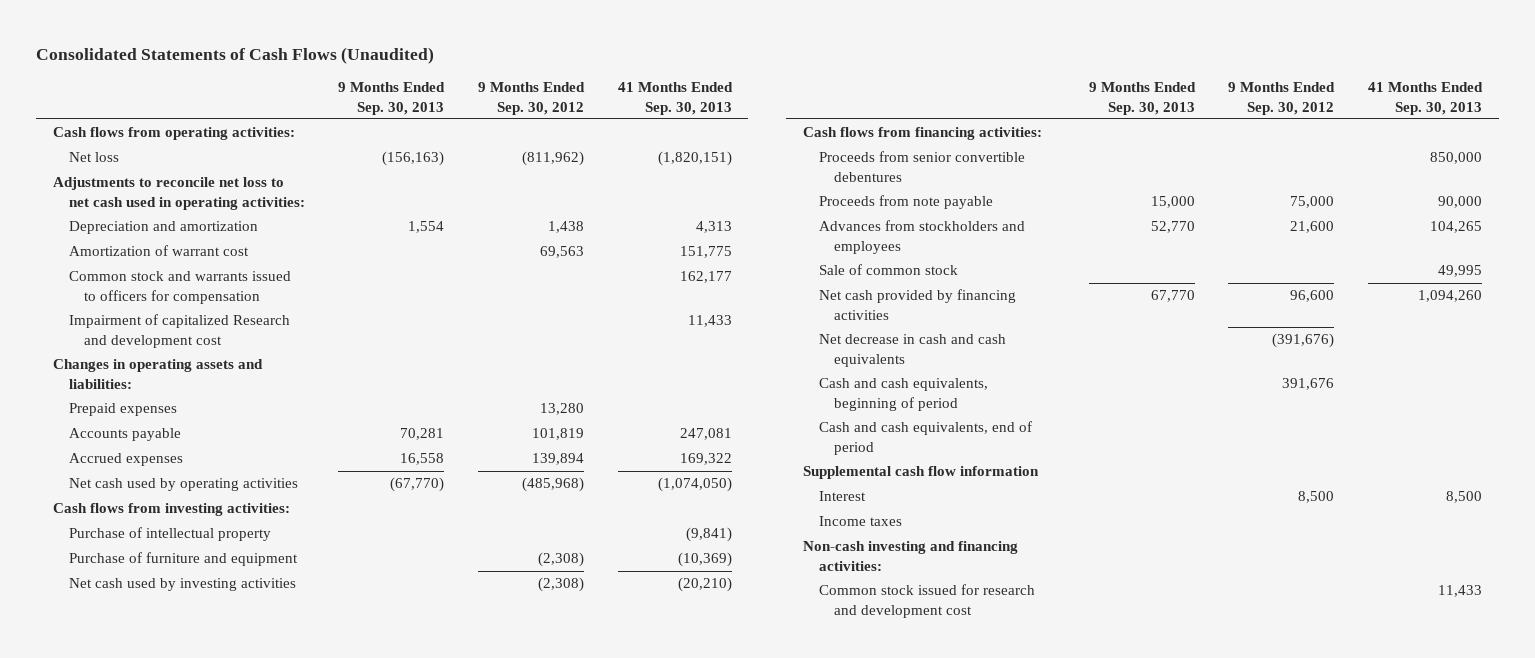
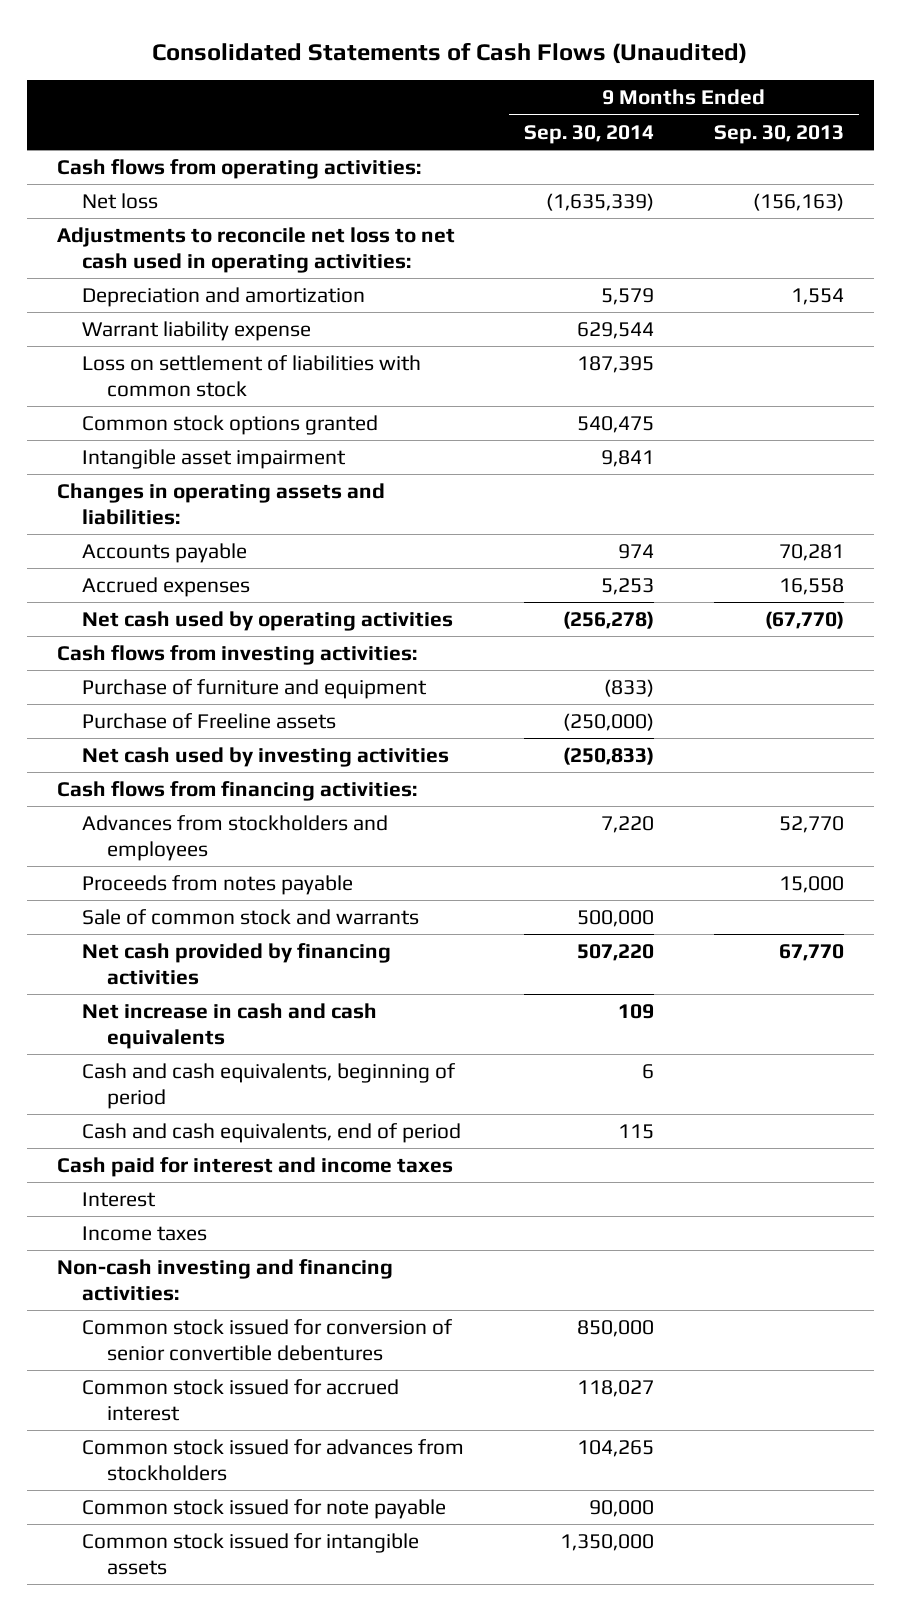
- | 9 Months Ended Sep. 30, 2013 | 9 Months Ended Sep. 30, 2012 | 41 Months Ended Sep. 30, 2013
+ | 9 Months Ended Sep. 30, 2014 | 9 Months Ended Sep. 30, 2013
- Amortization of warrant cost | | 69,563 | 151,775
- Common stock and warrants issued to officers for compensation | | | 162,177
- Impairment of capitalized Research and development cost | | | 11,433
+ Warrant liability expense | 629,544 |
+ Loss on settlement of liabilities with common stock | 187,395 |
+ Common stock options granted | 540,475 |
+ Intangible asset impairment | 9,841 |
- Prepaid expenses | | 13,280 |
- Purchase of intellectual property | | | (9,841)
+ Purchase of Freeline assets | (250,000) |
- Proceeds from senior convertible debentures | | | 850,000
- Proceeds from note payable | 15,000 | 75,000 | 90,000
- Sale of common stock | | | 49,995
+ Proceeds from notes payable | | 15,000
+ Sale of common stock and warrants | 500,000 |
- Net decrease in cash and cash equivalents | | (391,676) |
+ Net increase in cash and cash equivalents | 109 |
- Supplemental cash flow information
+ Cash paid for interest and income taxes
- Common stock issued for research and development cost | | | 11,433
+ Common stock issued for conversion of senior convertible debentures | 850,000 |
+ Common stock issued for accrued interest | 118,027 |
+ Common stock issued for advances from stockholders | 104,265 |
+ Common stock issued for note payable | 90,000 |
+ Common stock issued for intangible assets | 1,350,000 |

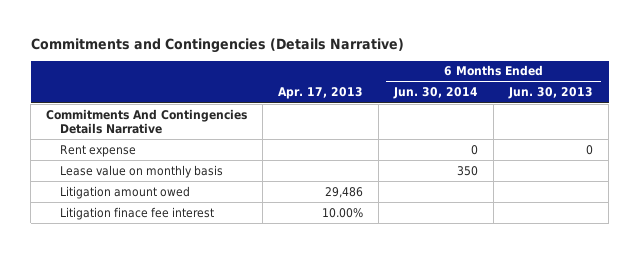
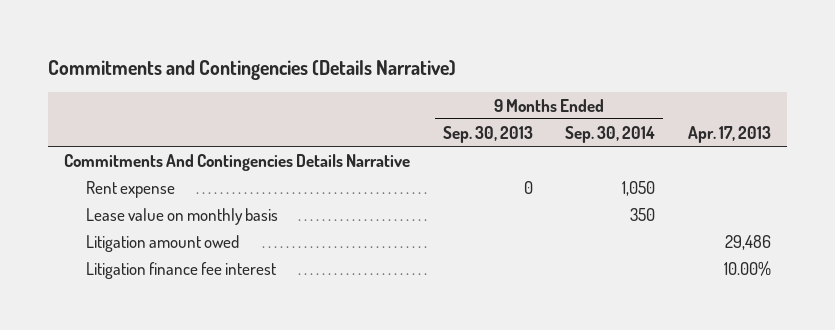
- | Apr. 17, 2013 | 6 Months Ended Jun. 30, 2014 | 6 Months Ended Jun. 30, 2013
+ | 9 Months Ended Sep. 30, 2013 | 9 Months Ended Sep. 30, 2014 | Apr. 17, 2013
- Litigation finace fee interest | 10.00% | |
+ Litigation finance fee interest | | | 10.00%

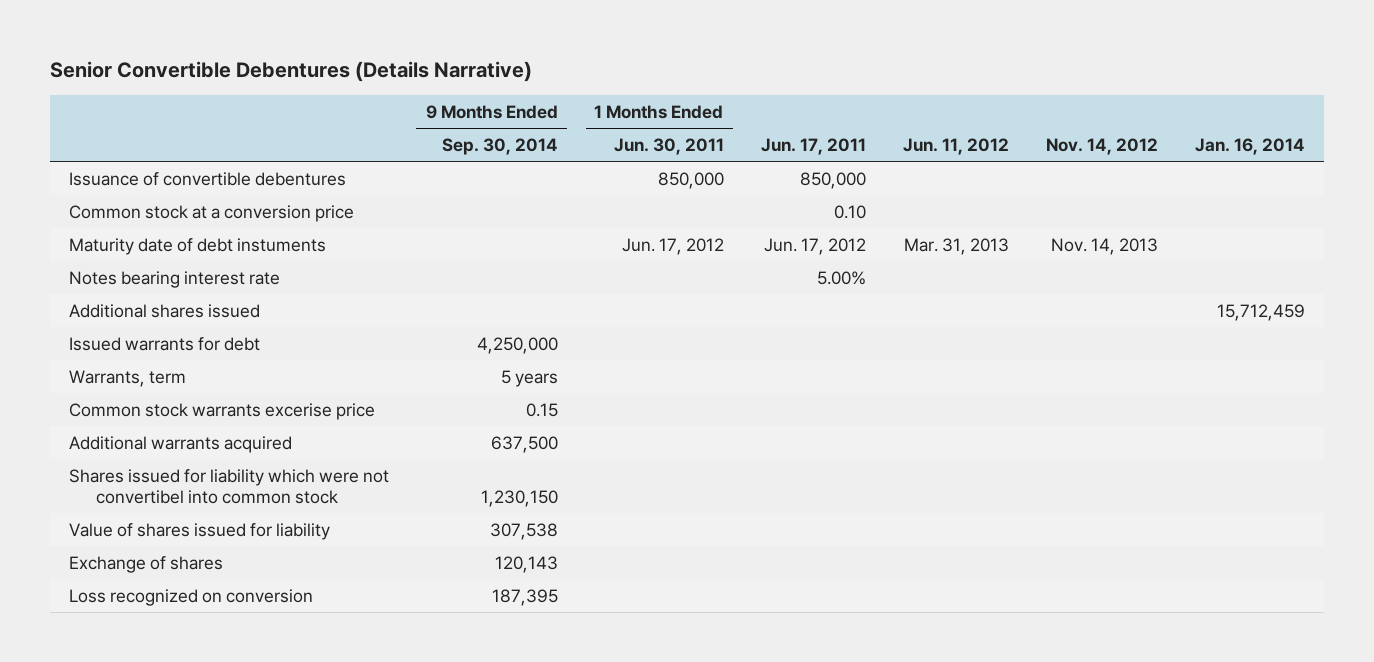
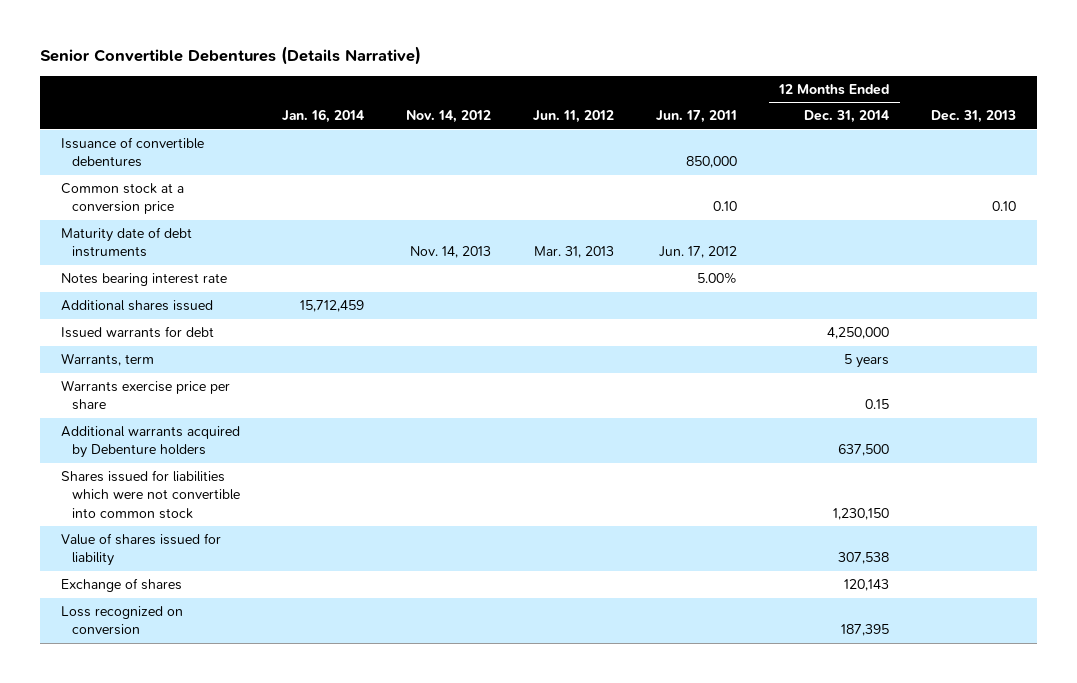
- | 9 Months Ended Sep. 30, 2014 | 1 Months Ended Jun. 30, 2011 | Jun. 17, 2011 | Jun. 11, 2012 | Nov. 14, 2012 | Jan. 16, 2014
+ | Jan. 16, 2014 | Nov. 14, 2012 | Jun. 11, 2012 | Jun. 17, 2011 | 12 Months Ended Dec. 31, 2014 | Dec. 31, 2013
- Maturity date of debt instuments | | Jun. 17, 2012 | Jun. 17, 2012 | Mar. 31, 2013 | Nov. 14, 2013 |
+ Maturity date of debt instruments | | Nov. 14, 2013 | Mar. 31, 2013 | Jun. 17, 2012 | |
- Common stock warrants excerise price | 0.15 | | | | |
- Additional warrants acquired | 637,500 | | | | |
- Shares issued for liability which were not convertibel into common stock | 1,230,150 | | | | |
+ Warrants exercise price per share | | | | | 0.15 |
+ Additional warrants acquired by Debenture holders | | | | | 637,500 |
+ Shares issued for liabilities which were not convertible into common stock | | | | | 1,230,150 |

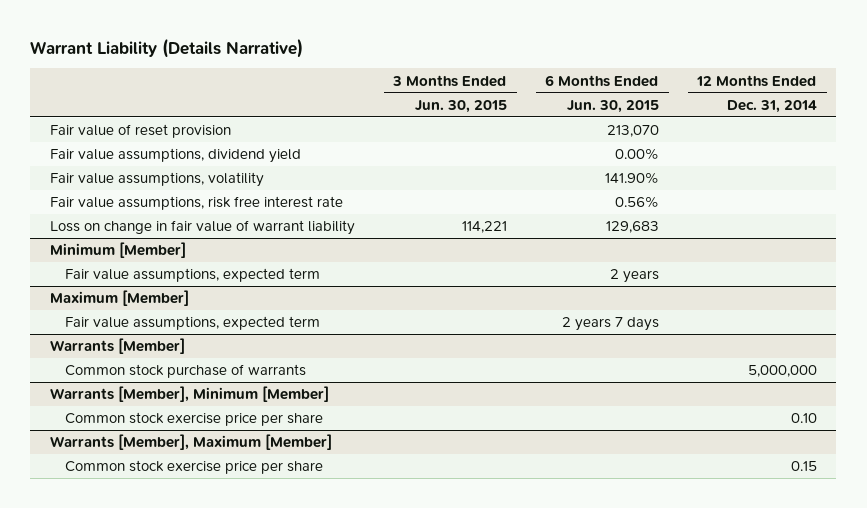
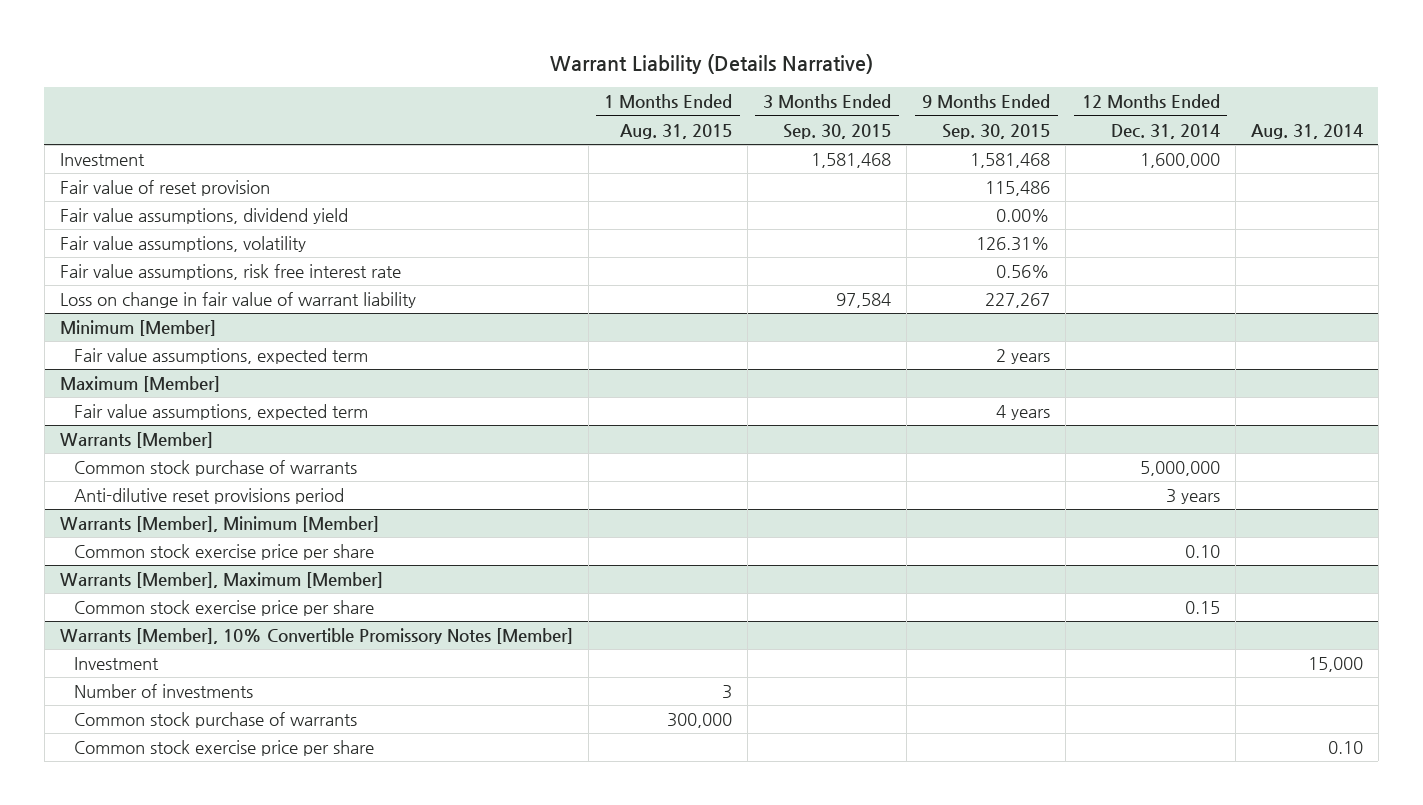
- | 3 Months Ended Jun. 30, 2015 | 6 Months Ended Jun. 30, 2015 | 12 Months Ended Dec. 31, 2014
+ | 1 Months Ended Aug. 31, 2015 | 3 Months Ended Sep. 30, 2015 | 9 Months Ended Sep. 30, 2015 | 12 Months Ended Dec. 31, 2014 | Aug. 31, 2014
+ Investment | | 1,581,468 | 1,581,468 | 1,600,000 |
@ Warrants [Member]
+ Anti-dilutive reset provisions period | | | | 3 years |
+ Warrants [Member], 10% Convertible Promissory Notes [Member]
+ Investment | | | | | 15,000
+ Number of investments | 3 | | | |
+ Common stock purchase of warrants | 300,000 | | | |
+ Common stock exercise price per share | | | | | 0.10

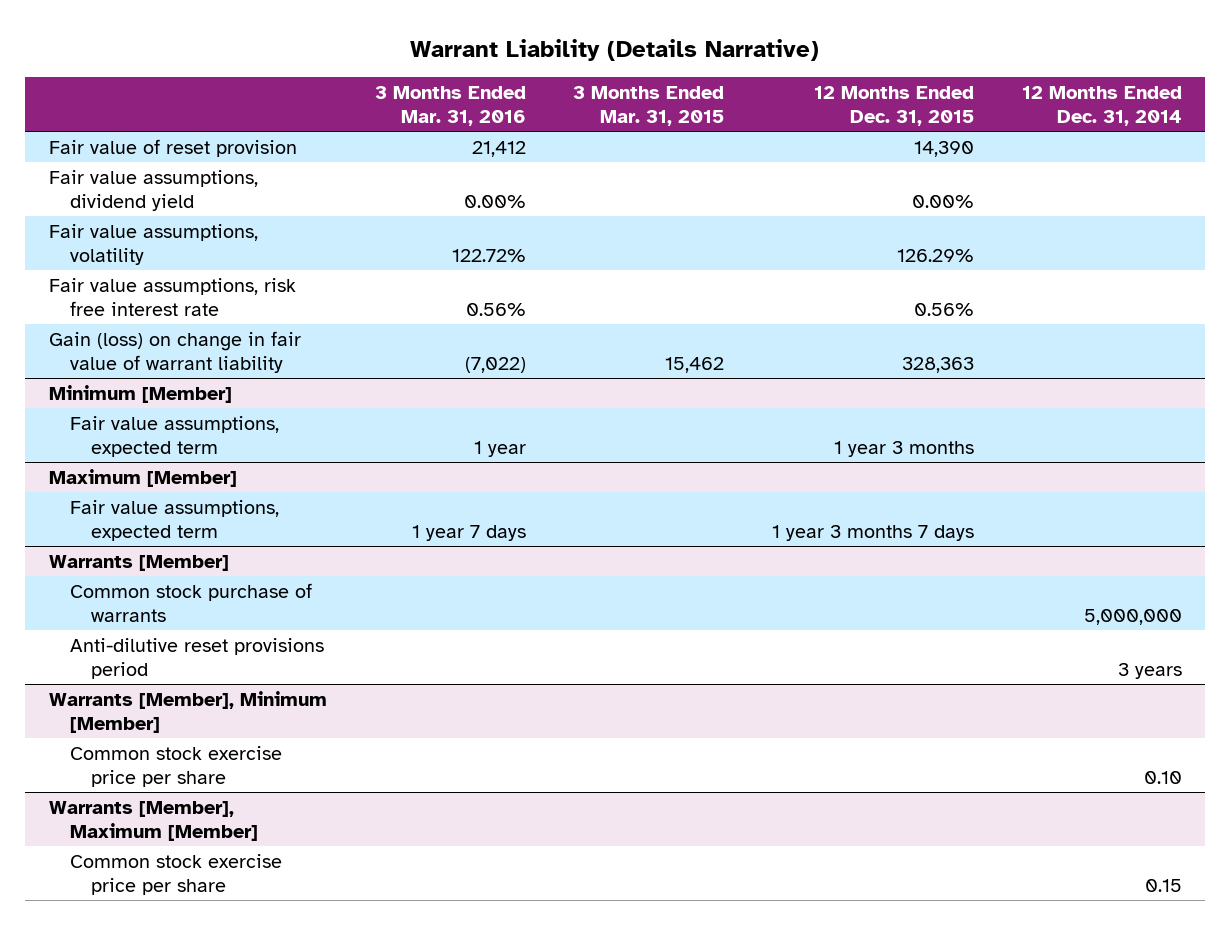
- | 1 Months Ended Aug. 31, 2015 | 3 Months Ended Sep. 30, 2015 | 9 Months Ended Sep. 30, 2015 | 12 Months Ended Dec. 31, 2014 | Aug. 31, 2014
+ | 3 Months Ended Mar. 31, 2016 | 3 Months Ended Mar. 31, 2015 | 12 Months Ended Dec. 31, 2015 | 12 Months Ended Dec. 31, 2014
- Investment | | 1,581,468 | 1,581,468 | 1,600,000 |
- Loss on change in fair value of warrant liability | | 97,584 | 227,267 | |
+ Gain (loss) on change in fair value of warrant liability | (7,022) | 15,462 | 328,363 |
- Warrants [Member], 10% Convertible Promissory Notes [Member]
- Investment | | | | | 15,000
- Number of investments | 3 | | | |
- Common stock purchase of warrants | 300,000 | | | |
- Common stock exercise price per share | | | | | 0.10

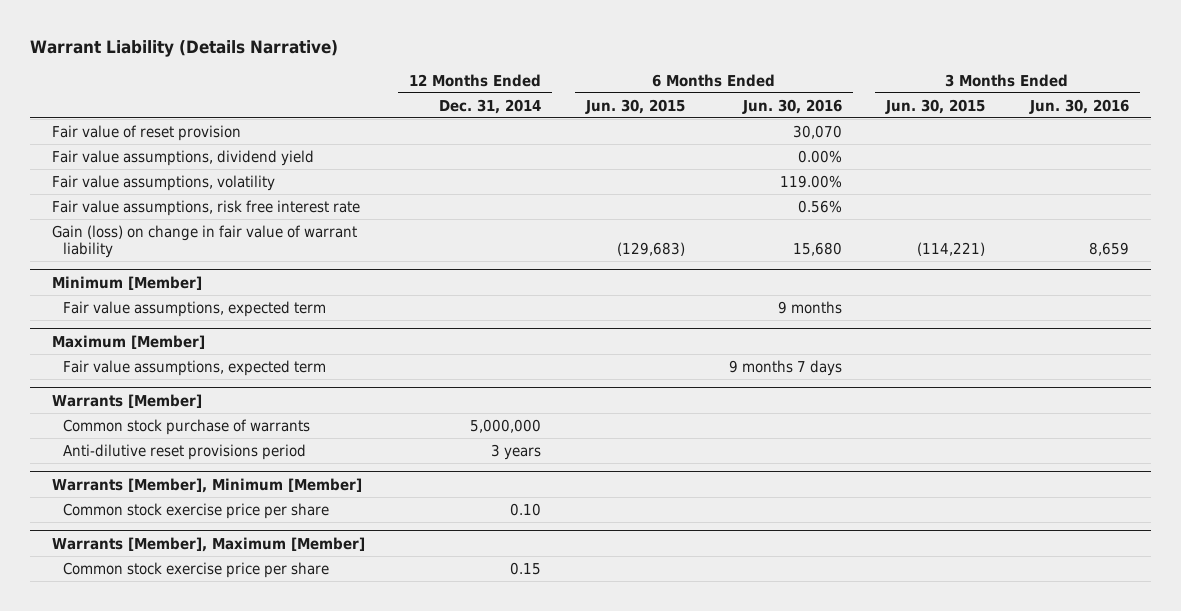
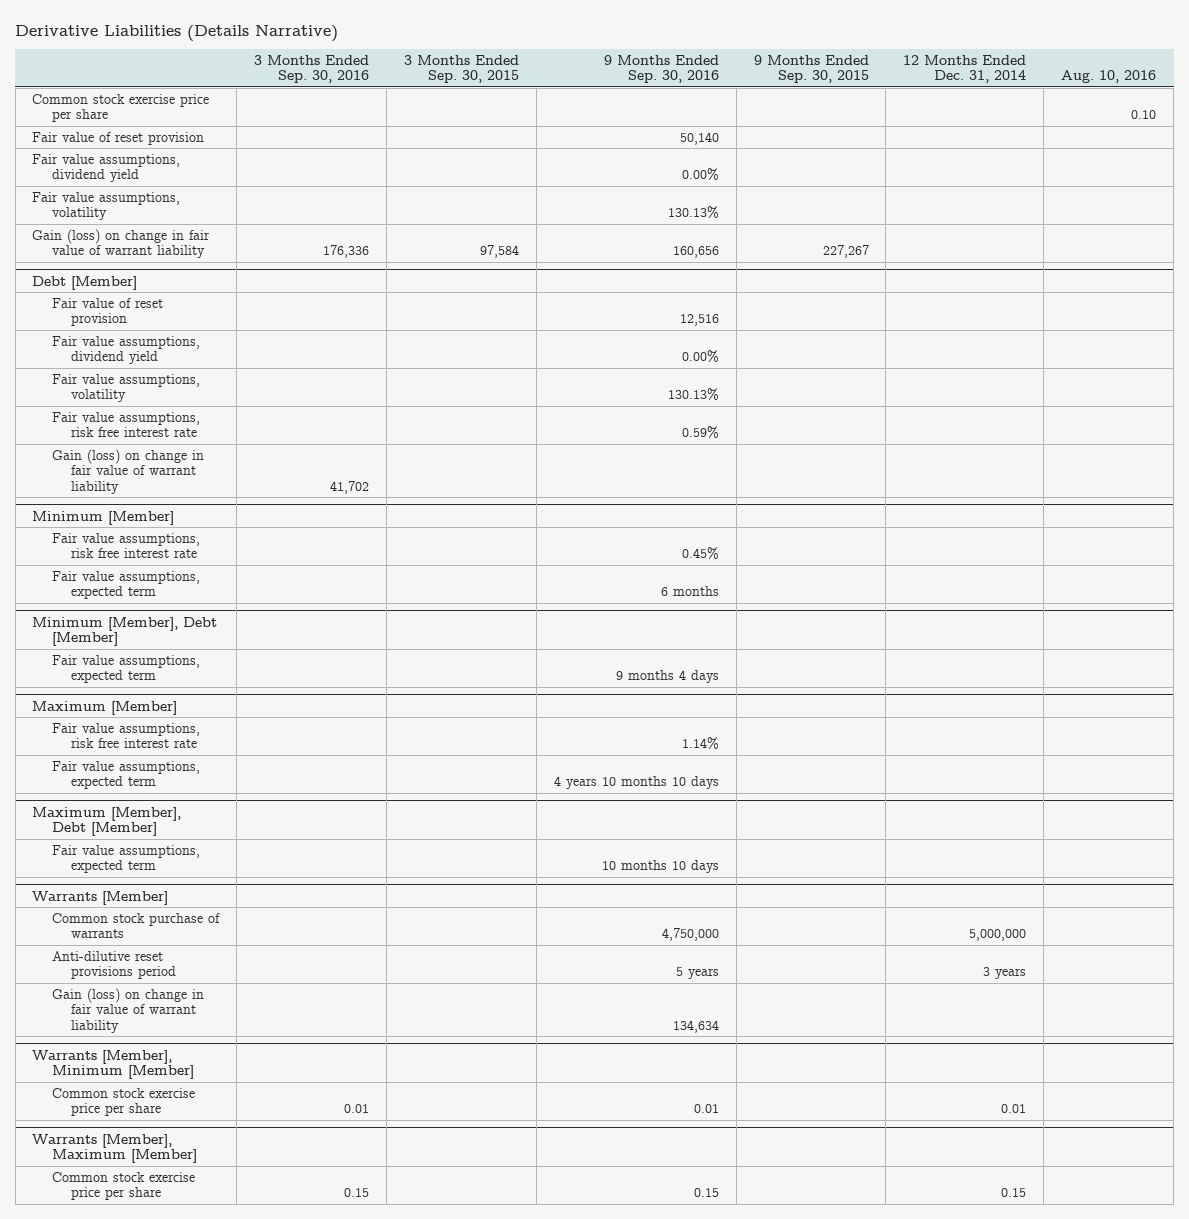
- Warrant Liability (Details Narrative)
+ Derivative Liabilities (Details Narrative)
- | 12 Months Ended Dec. 31, 2014 | 6 Months Ended Jun. 30, 2015 | 6 Months Ended Jun. 30, 2016 | 3 Months Ended Jun. 30, 2015 | 3 Months Ended Jun. 30, 2016
+ | 3 Months Ended Sep. 30, 2016 | 3 Months Ended Sep. 30, 2015 | 9 Months Ended Sep. 30, 2016 | 9 Months Ended Sep. 30, 2015 | 12 Months Ended Dec. 31, 2014 | Aug. 10, 2016
+ Common stock exercise price per share | | | | | | 0.10
- Fair value assumptions, risk free interest rate | | | 0.56% | |
+ Debt [Member]
+ Fair value of reset provision | | | 12,516 | | |
+ Fair value assumptions, dividend yield | | | 0.00% | | |
+ Fair value assumptions, volatility | | | 130.13% | | |
+ Fair value assumptions, risk free interest rate | | | 0.59% | | |
+ Gain (loss) on change in fair value of warrant liability | 41,702 | | | | |
@ Minimum [Member]
+ Fair value assumptions, risk free interest rate | | | 0.45% | | |
+ Minimum [Member], Debt [Member]
+ Fair value assumptions, expected term | | | 9 months 4 days | | |
@ Maximum [Member]
+ Fair value assumptions, risk free interest rate | | | 1.14% | | |
+ Maximum [Member], Debt [Member]
+ Fair value assumptions, expected term | | | 10 months 10 days | | |
@ Warrants [Member]
+ Gain (loss) on change in fair value of warrant liability | | | 134,634 | | |
@ Warrants [Member], Minimum [Member]
- Common stock exercise price per share | 0.10 | | | |
+ Common stock exercise price per share | 0.01 | | 0.01 | | 0.01 |

